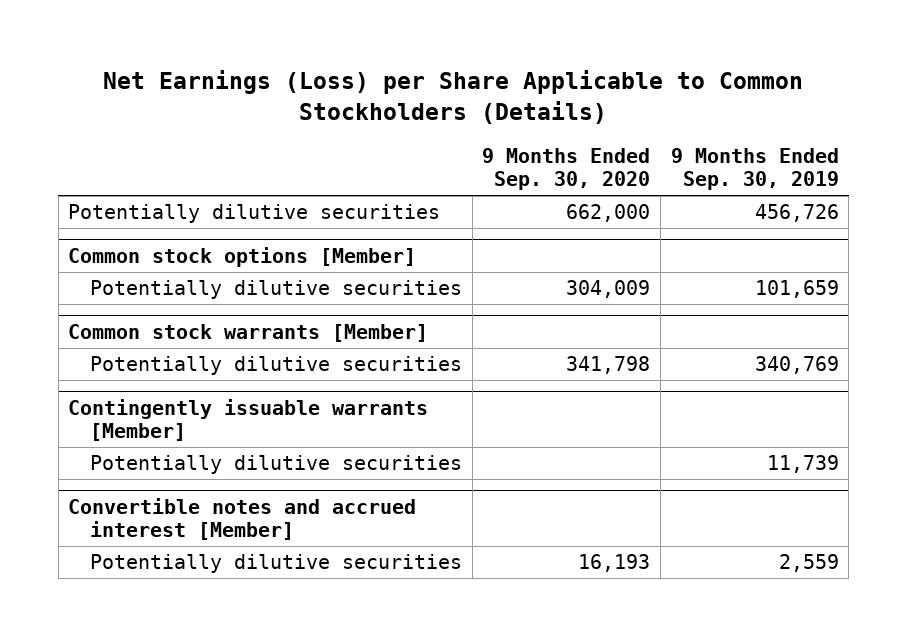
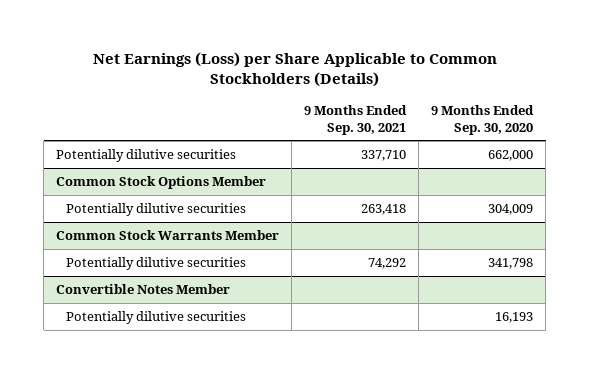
- | 9 Months Ended Sep. 30, 2020 | 9 Months Ended Sep. 30, 2019
+ | 9 Months Ended Sep. 30, 2021 | 9 Months Ended Sep. 30, 2020
- Common stock options [Member]
+ Common Stock Options Member
- Common stock warrants [Member]
+ Common Stock Warrants Member
- Contingently issuable warrants [Member]
- Potentially dilutive securities | | 11,739
- Convertible notes and accrued interest [Member]
+ Convertible Notes Member

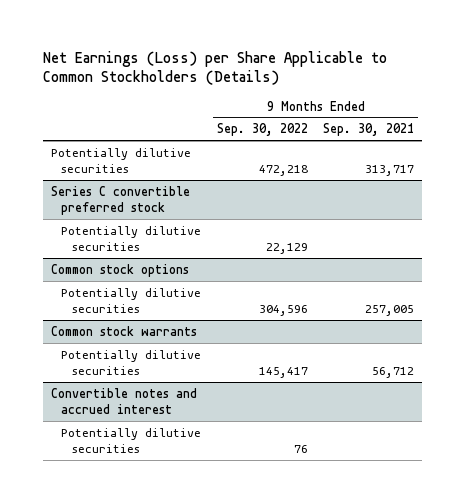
- | 9 Months Ended Sep. 30, 2021 | 9 Months Ended Sep. 30, 2020
+ | 9 Months Ended Sep. 30, 2022 | 9 Months Ended Sep. 30, 2021
- Potentially dilutive securities | 337,710 | 662,000
- Common Stock Options Member
- Potentially dilutive securities | 263,418 | 304,009
- Common Stock Warrants Member
- Potentially dilutive securities | 74,292 | 341,798
- Convertible Notes Member
+ Potentially dilutive securities | 472,218 | 313,717
+ Series C convertible preferred stock
+ Common stock options
+ Potentially dilutive securities | 304,596 | 257,005
+ Common stock warrants
+ Potentially dilutive securities | 145,417 | 56,712
+ Convertible notes and accrued interest
+ Potentially dilutive securities | 76 |

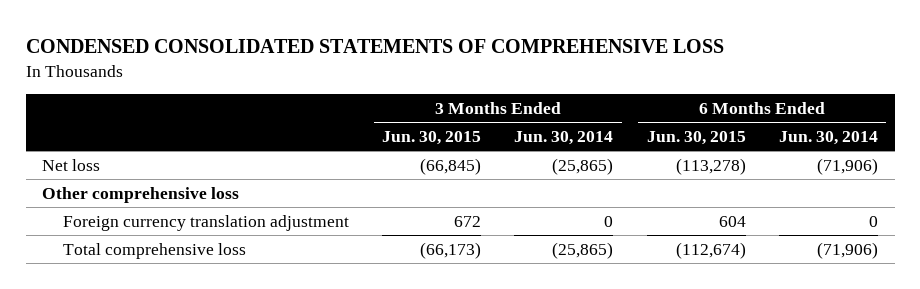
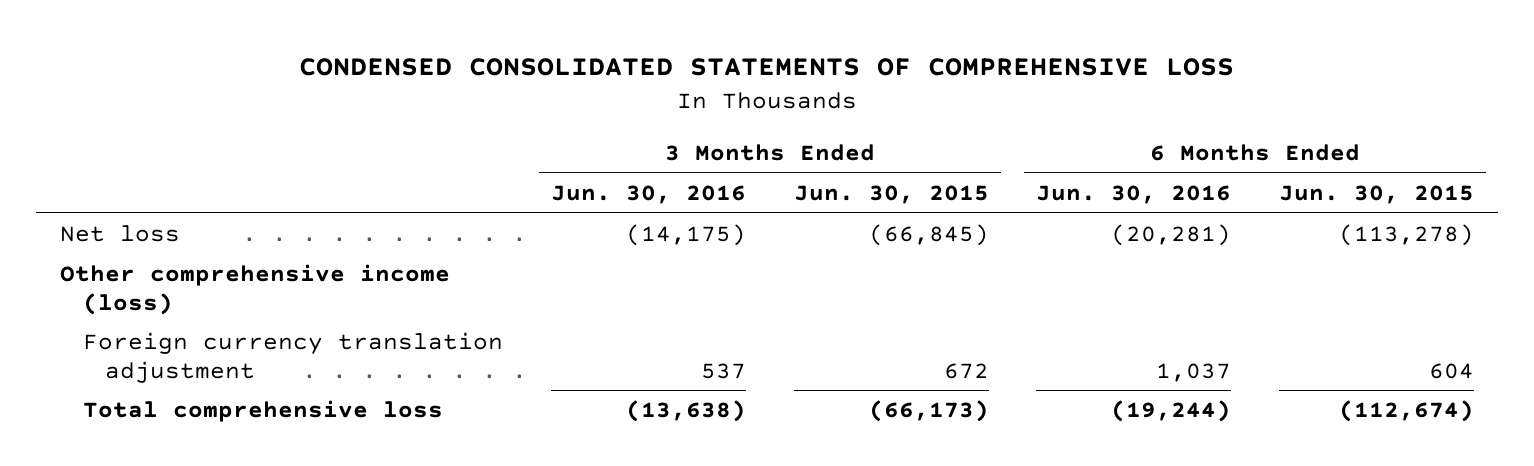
- | 3 Months Ended Jun. 30, 2015 | 3 Months Ended Jun. 30, 2014 | 6 Months Ended Jun. 30, 2015 | 6 Months Ended Jun. 30, 2014
+ | 3 Months Ended Jun. 30, 2016 | 3 Months Ended Jun. 30, 2015 | 6 Months Ended Jun. 30, 2016 | 6 Months Ended Jun. 30, 2015
- Other comprehensive loss
+ Other comprehensive income (loss)

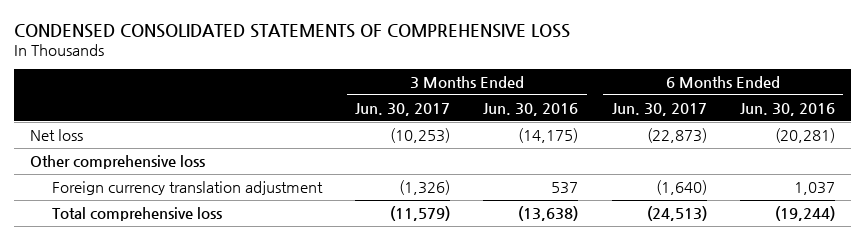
- | 3 Months Ended Jun. 30, 2016 | 3 Months Ended Jun. 30, 2015 | 6 Months Ended Jun. 30, 2016 | 6 Months Ended Jun. 30, 2015
+ | 3 Months Ended Jun. 30, 2017 | 3 Months Ended Jun. 30, 2016 | 6 Months Ended Jun. 30, 2017 | 6 Months Ended Jun. 30, 2016
- Other comprehensive income (loss)
+ Other comprehensive loss

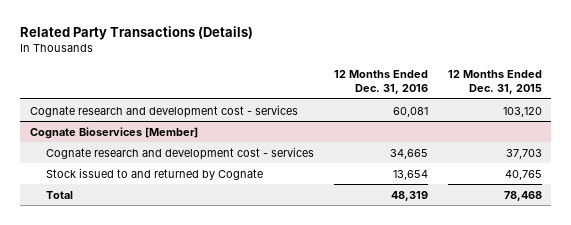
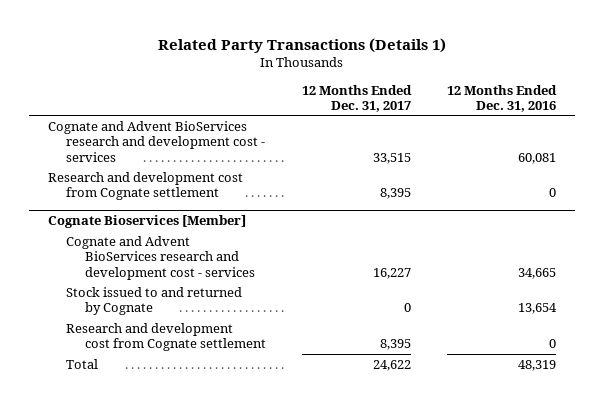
- Related Party Transactions (Details)
+ Related Party Transactions (Details 1)
- | 12 Months Ended Dec. 31, 2016 | 12 Months Ended Dec. 31, 2015
+ | 12 Months Ended Dec. 31, 2017 | 12 Months Ended Dec. 31, 2016
- Cognate research and development cost - services | 60,081 | 103,120
+ Cognate and Advent BioServices research and development cost - services | 33,515 | 60,081
+ Research and development cost from Cognate settlement | 8,395 | 0
@ Cognate Bioservices [Member]
- Cognate research and development cost - services | 34,665 | 37,703
+ Cognate and Advent BioServices research and development cost - services | 16,227 | 34,665
+ Research and development cost from Cognate settlement | 8,395 | 0

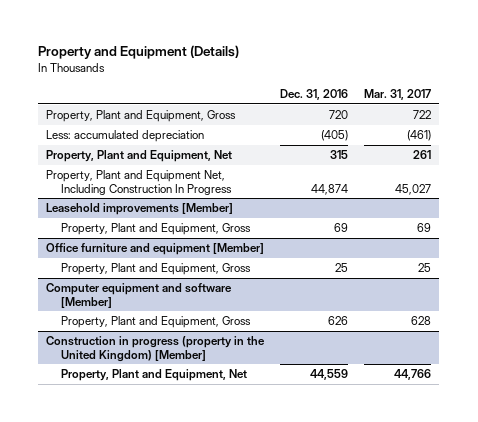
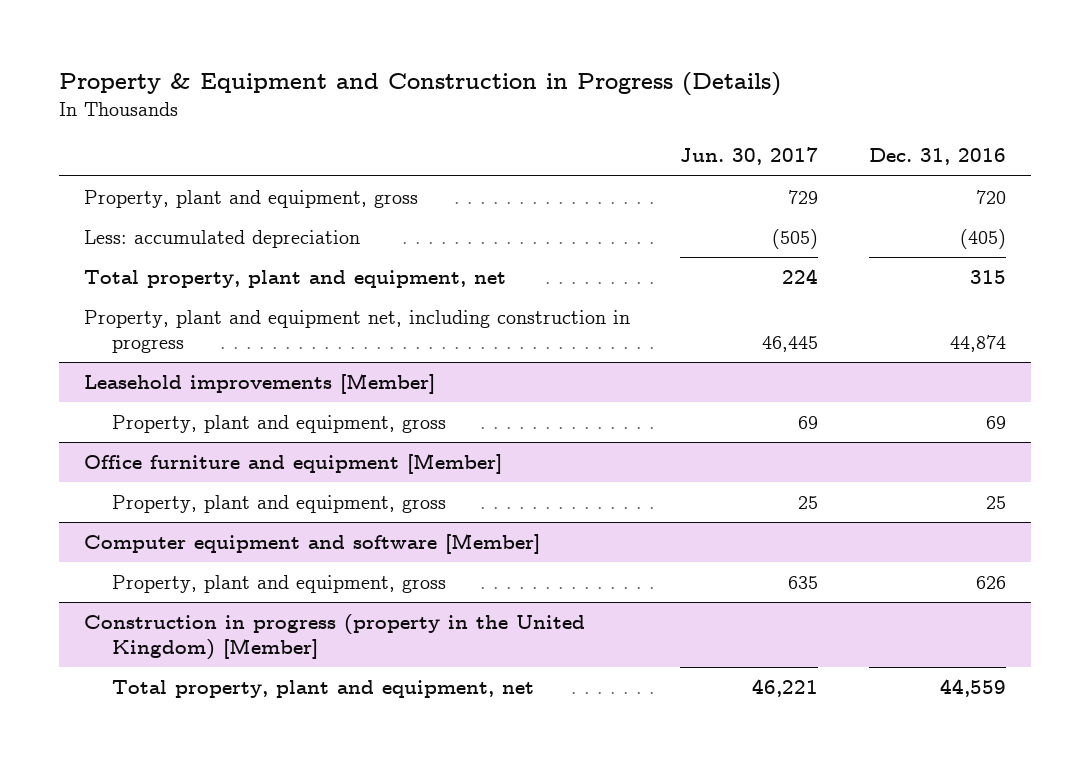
- Property and Equipment (Details)
+ Property & Equipment and Construction in Progress (Details)
- | Dec. 31, 2016 | Mar. 31, 2017
+ | Jun. 30, 2017 | Dec. 31, 2016
- Property, Plant and Equipment, Gross | 720 | 722
+ Property, plant and equipment, gross | 729 | 720
- Property, Plant and Equipment, Net | 315 | 261
- Property, Plant and Equipment Net, Including Construction In Progress | 44,874 | 45,027
+ Total property, plant and equipment, net | 224 | 315
+ Property, plant and equipment net, including construction in progress | 46,445 | 44,874
@ Leasehold improvements [Member]
- Property, Plant and Equipment, Gross | 69 | 69
+ Property, plant and equipment, gross | 69 | 69
@ Office furniture and equipment [Member]
- Property, Plant and Equipment, Gross | 25 | 25
+ Property, plant and equipment, gross | 25 | 25
@ Computer equipment and software [Member]
- Property, Plant and Equipment, Gross | 626 | 628
+ Property, plant and equipment, gross | 635 | 626
@ Construction in progress (property in the United Kingdom) [Member]
- Property, Plant and Equipment, Net | 44,559 | 44,766
+ Total property, plant and equipment, net | 46,221 | 44,559

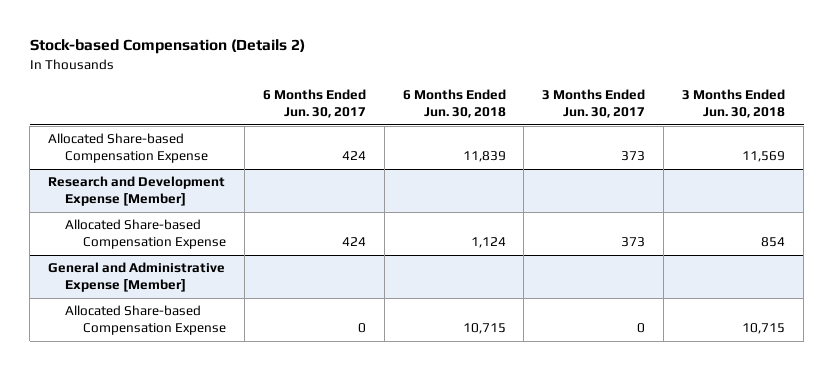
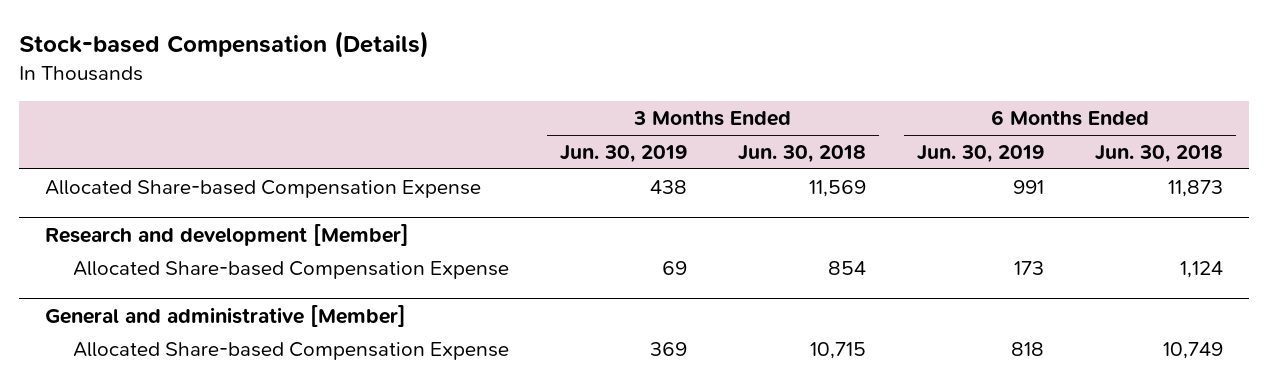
- Stock-based Compensation (Details 2)
+ Stock-based Compensation (Details)
- | 6 Months Ended Jun. 30, 2017 | 6 Months Ended Jun. 30, 2018 | 3 Months Ended Jun. 30, 2017 | 3 Months Ended Jun. 30, 2018
+ | 3 Months Ended Jun. 30, 2019 | 3 Months Ended Jun. 30, 2018 | 6 Months Ended Jun. 30, 2019 | 6 Months Ended Jun. 30, 2018
- Allocated Share-based Compensation Expense | 424 | 11,839 | 373 | 11,569
- Research and Development Expense [Member]
+ Allocated Share-based Compensation Expense | 438 | 11,569 | 991 | 11,873
+ Research and development [Member]
- General and Administrative Expense [Member]
- Allocated Share-based Compensation Expense | 0 | 10,715 | 0 | 10,715
+ General and administrative [Member]
+ Allocated Share-based Compensation Expense | 369 | 10,715 | 818 | 10,749

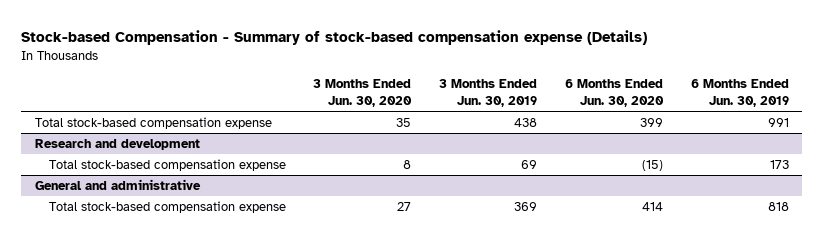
- Stock-based Compensation (Details)
+ Stock-based Compensation - Summary of stock-based compensation expense (Details)
- | 3 Months Ended Jun. 30, 2019 | 3 Months Ended Jun. 30, 2018 | 6 Months Ended Jun. 30, 2019 | 6 Months Ended Jun. 30, 2018
+ | 3 Months Ended Jun. 30, 2020 | 3 Months Ended Jun. 30, 2019 | 6 Months Ended Jun. 30, 2020 | 6 Months Ended Jun. 30, 2019
- Allocated Share-based Compensation Expense | 438 | 11,569 | 991 | 11,873
- Research and development [Member]
- Allocated Share-based Compensation Expense | 69 | 854 | 173 | 1,124
- General and administrative [Member]
- Allocated Share-based Compensation Expense | 369 | 10,715 | 818 | 10,749
+ Total stock-based compensation expense | 35 | 438 | 399 | 991
+ Research and development
+ Total stock-based compensation expense | 8 | 69 | (15) | 173
+ General and administrative
+ Total stock-based compensation expense | 27 | 369 | 414 | 818

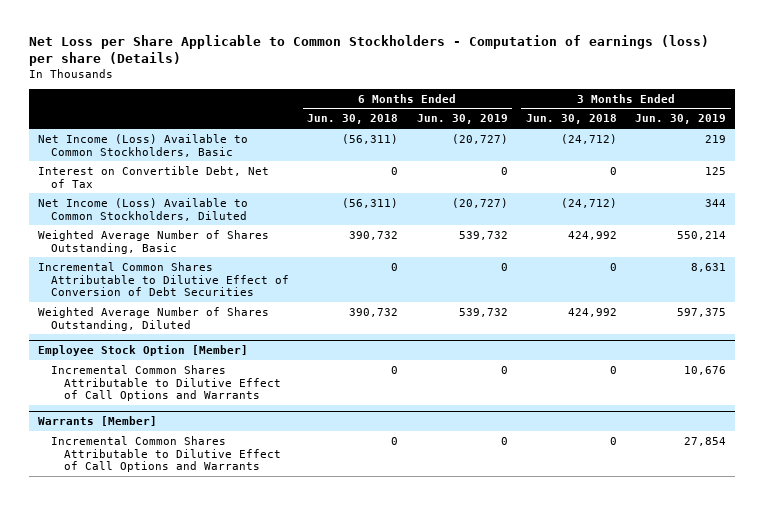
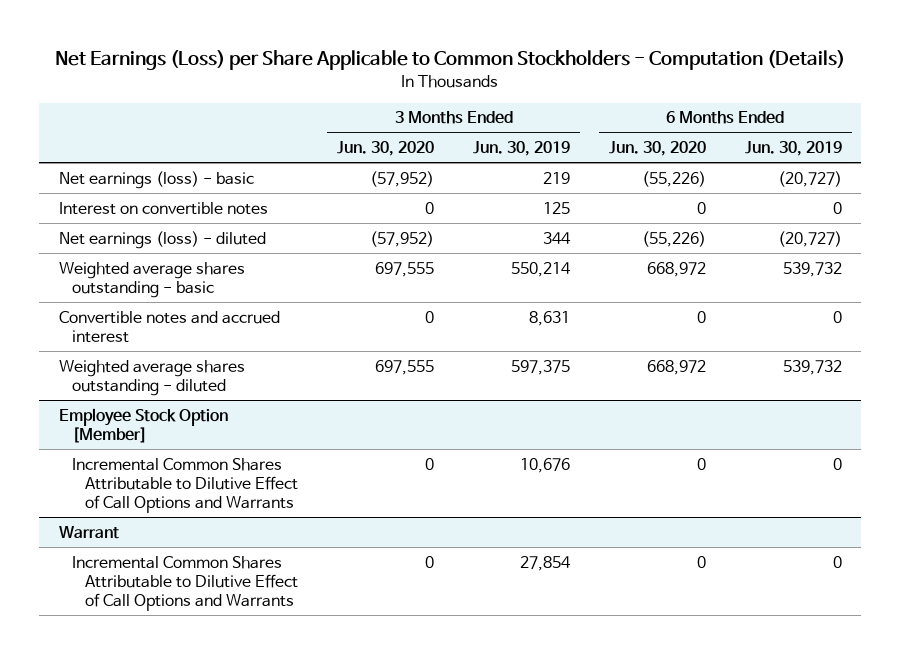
- Net Loss per Share Applicable to Common Stockholders - Computation of earnings (loss) per share (Details)
+ Net Earnings (Loss) per Share Applicable to Common Stockholders - Computation (Details)
- | 6 Months Ended Jun. 30, 2018 | 6 Months Ended Jun. 30, 2019 | 3 Months Ended Jun. 30, 2018 | 3 Months Ended Jun. 30, 2019
+ | 3 Months Ended Jun. 30, 2020 | 3 Months Ended Jun. 30, 2019 | 6 Months Ended Jun. 30, 2020 | 6 Months Ended Jun. 30, 2019
- Net Income (Loss) Available to Common Stockholders, Basic | (56,311) | (20,727) | (24,712) | 219
- Interest on Convertible Debt, Net of Tax | 0 | 0 | 0 | 125
- Net Income (Loss) Available to Common Stockholders, Diluted | (56,311) | (20,727) | (24,712) | 344
- Weighted Average Number of Shares Outstanding, Basic | 390,732 | 539,732 | 424,992 | 550,214
- Incremental Common Shares Attributable to Dilutive Effect of Conversion of Debt Securities | 0 | 0 | 0 | 8,631
- Weighted Average Number of Shares Outstanding, Diluted | 390,732 | 539,732 | 424,992 | 597,375
+ Net earnings (loss) - basic | (57,952) | 219 | (55,226) | (20,727)
+ Interest on convertible notes | 0 | 125 | 0 | 0
+ Net earnings (loss) - diluted | (57,952) | 344 | (55,226) | (20,727)
+ Weighted average shares outstanding - basic | 697,555 | 550,214 | 668,972 | 539,732
+ Convertible notes and accrued interest | 0 | 8,631 | 0 | 0
+ Weighted average shares outstanding - diluted | 697,555 | 597,375 | 668,972 | 539,732
- Warrants [Member]
+ Warrant

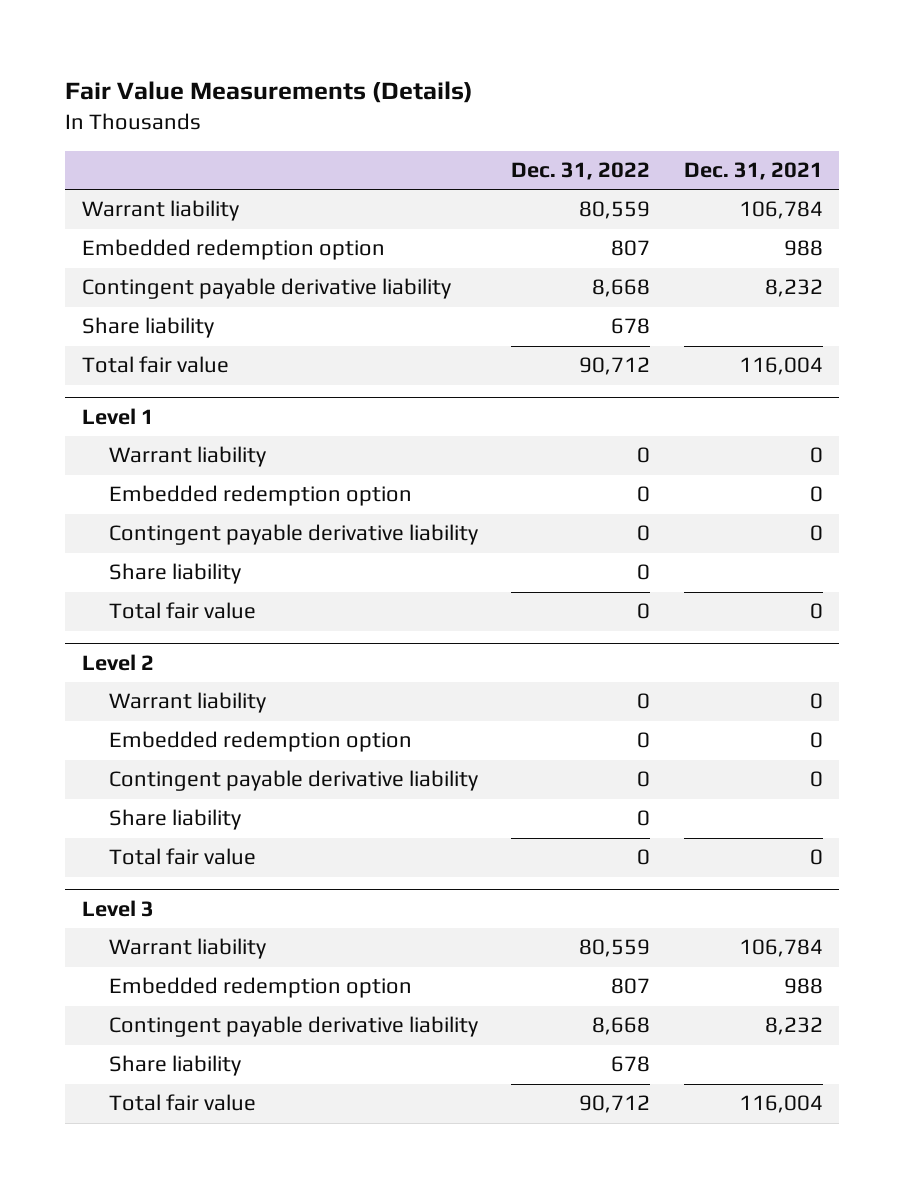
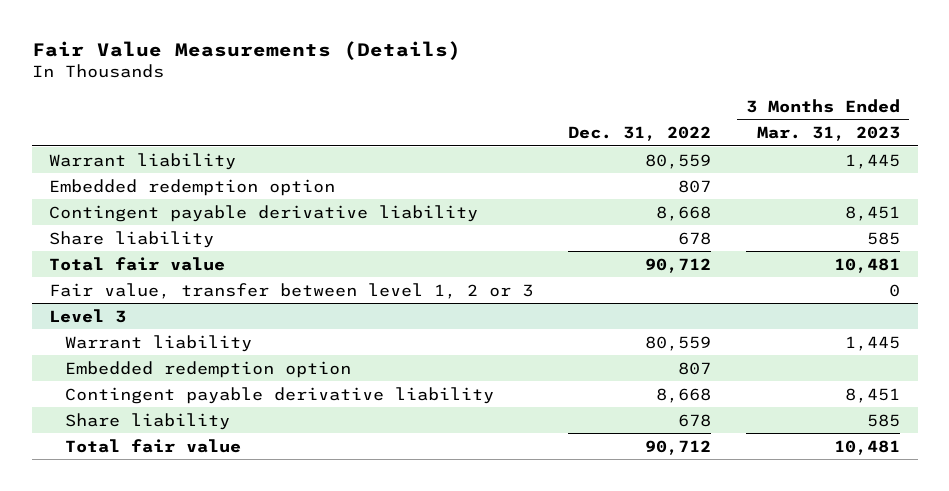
- | Dec. 31, 2022 | Dec. 31, 2021
+ | Dec. 31, 2022 | 3 Months Ended Mar. 31, 2023
- Level 1
- Warrant liability | 0 | 0
- Embedded redemption option | 0 | 0
- Contingent payable derivative liability | 0 | 0
- Share liability | 0 |
- Total fair value | 0 | 0
- Level 2
- Warrant liability | 0 | 0
- Embedded redemption option | 0 | 0
- Contingent payable derivative liability | 0 | 0
- Share liability | 0 |
- Total fair value | 0 | 0
+ Fair value, transfer between level 1, 2 or 3 | | 0

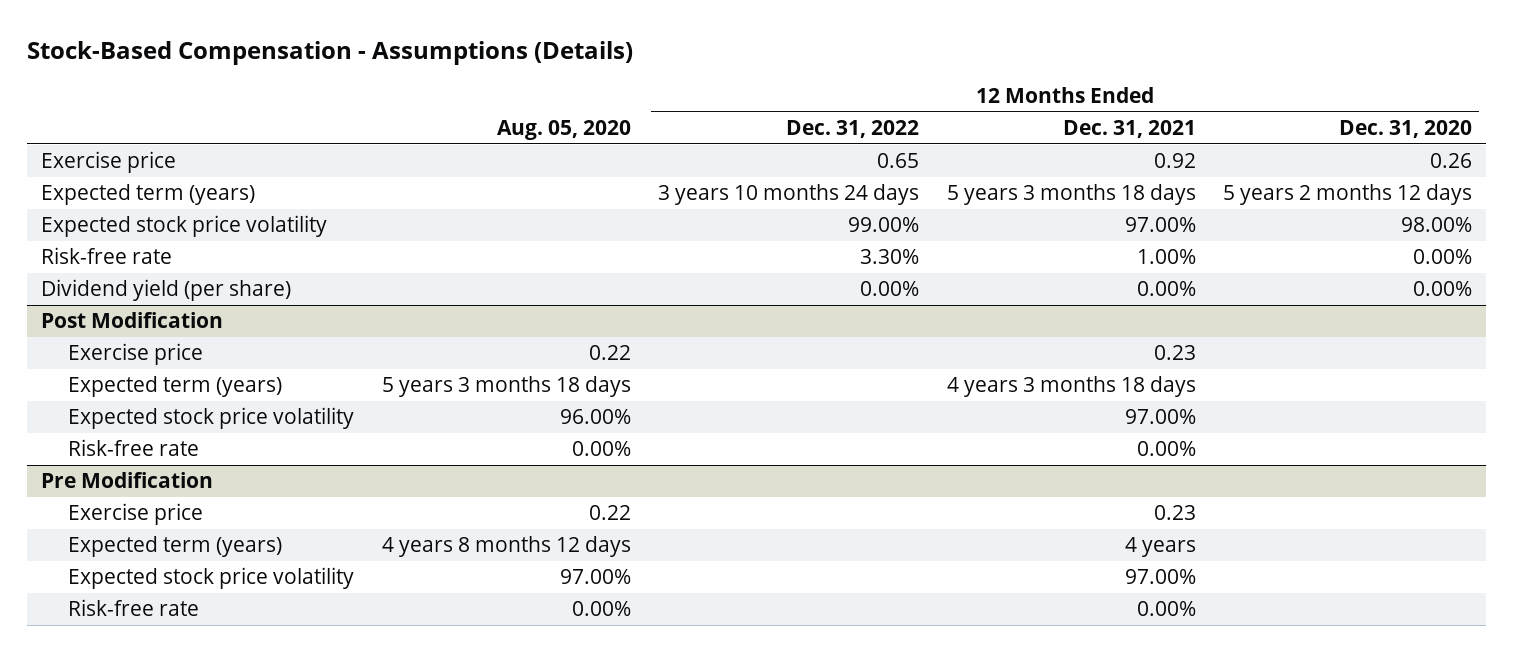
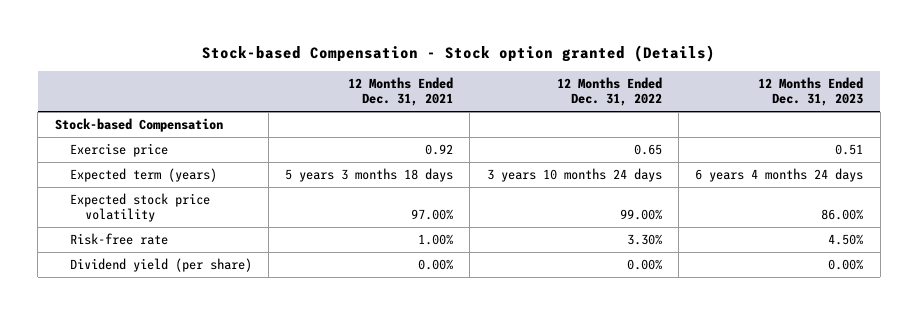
- Stock-Based Compensation - Assumptions (Details)
+ Stock-based Compensation - Stock option granted (Details)
- | Aug. 05, 2020 | 12 Months Ended Dec. 31, 2022 | 12 Months Ended Dec. 31, 2021 | 12 Months Ended Dec. 31, 2020
+ | 12 Months Ended Dec. 31, 2021 | 12 Months Ended Dec. 31, 2022 | 12 Months Ended Dec. 31, 2023
+ Stock-based Compensation
- Post Modification
- Exercise price | 0.22 | | 0.23 |
- Expected term (years) | 5 years 3 months 18 days | | 4 years 3 months 18 days |
- Expected stock price volatility | 96.00% | | 97.00% |
- Risk-free rate | 0.00% | | 0.00% |
- Pre Modification
- Exercise price | 0.22 | | 0.23 |
- Expected term (years) | 4 years 8 months 12 days | | 4 years |
- Expected stock price volatility | 97.00% | | 97.00% |
- Risk-free rate | 0.00% | | 0.00% |

